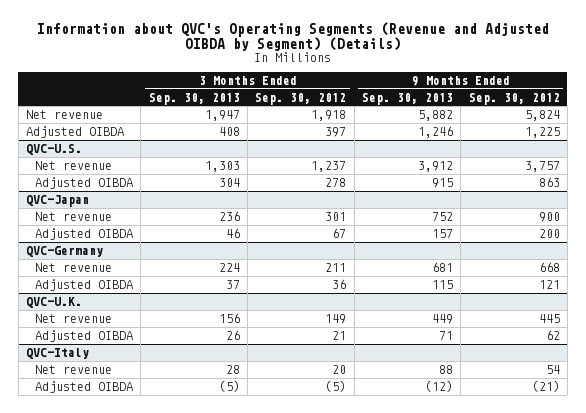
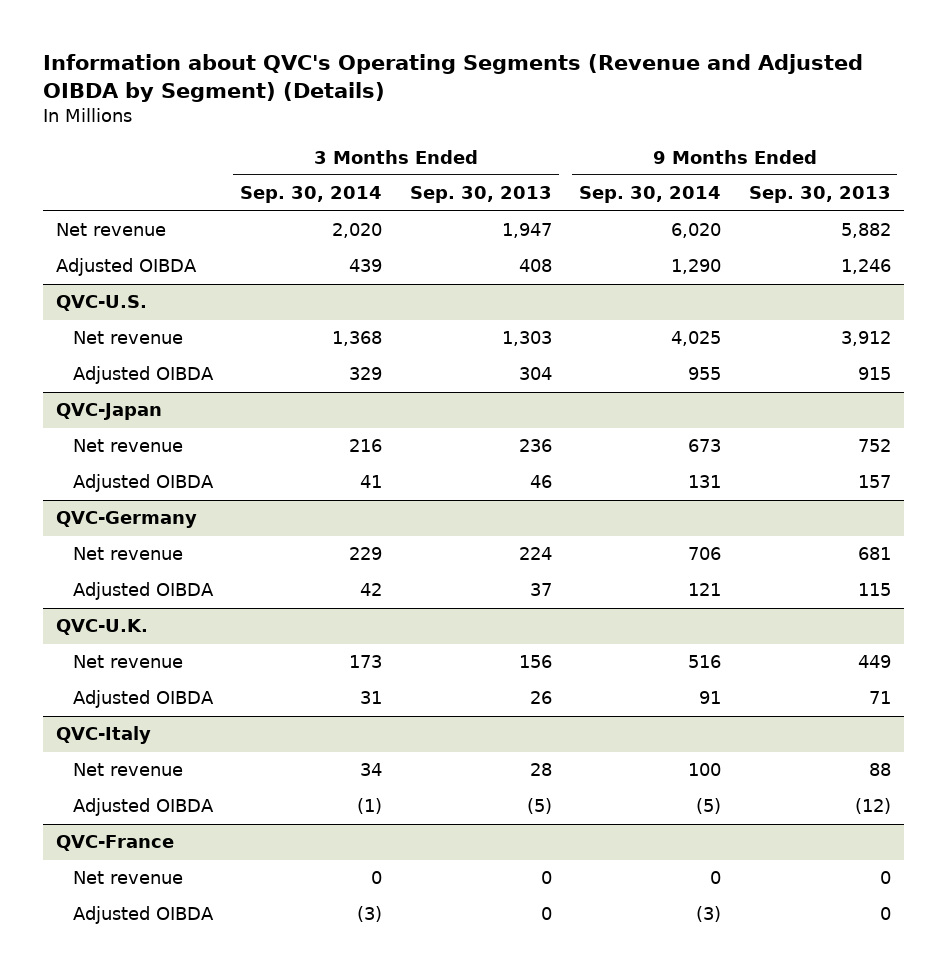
- | 3 Months Ended Sep. 30, 2013 | 3 Months Ended Sep. 30, 2012 | 9 Months Ended Sep. 30, 2013 | 9 Months Ended Sep. 30, 2012
+ | 3 Months Ended Sep. 30, 2014 | 3 Months Ended Sep. 30, 2013 | 9 Months Ended Sep. 30, 2014 | 9 Months Ended Sep. 30, 2013
+ QVC-France
+ Net revenue | 0 | 0 | 0 | 0
+ Adjusted OIBDA | (3) | 0 | (3) | 0

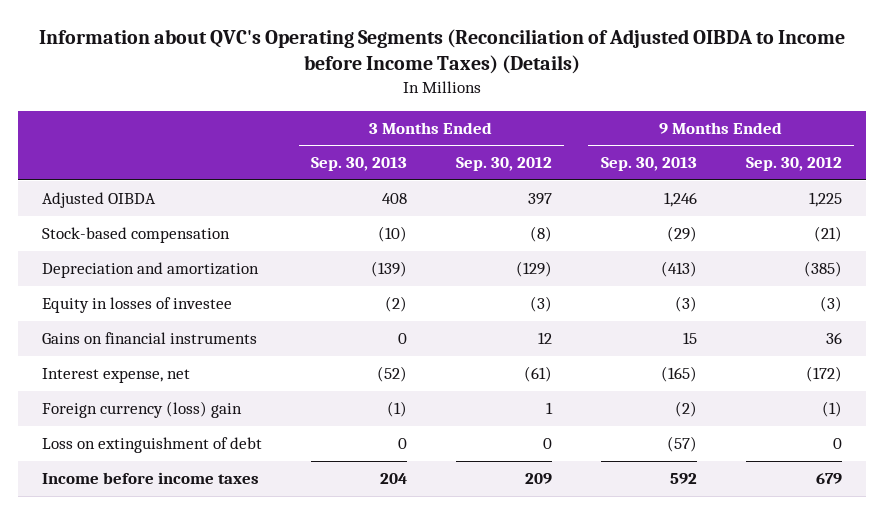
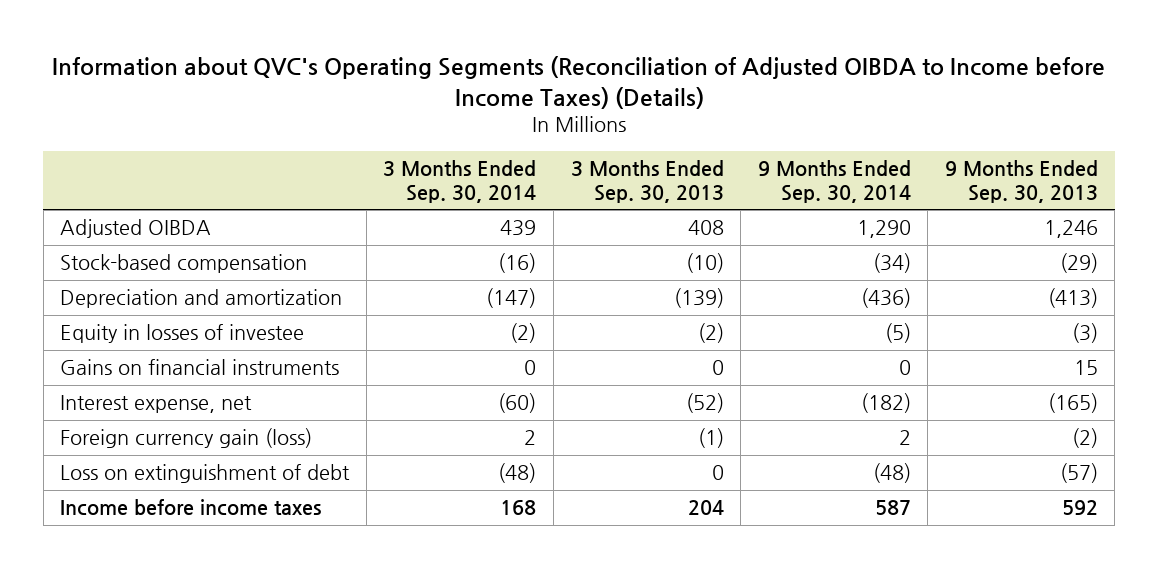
- | 3 Months Ended Sep. 30, 2013 | 3 Months Ended Sep. 30, 2012 | 9 Months Ended Sep. 30, 2013 | 9 Months Ended Sep. 30, 2012
+ | 3 Months Ended Sep. 30, 2014 | 3 Months Ended Sep. 30, 2013 | 9 Months Ended Sep. 30, 2014 | 9 Months Ended Sep. 30, 2013
- Foreign currency (loss) gain | (1) | 1 | (2) | (1)
+ Foreign currency gain (loss) | 2 | (1) | 2 | (2)

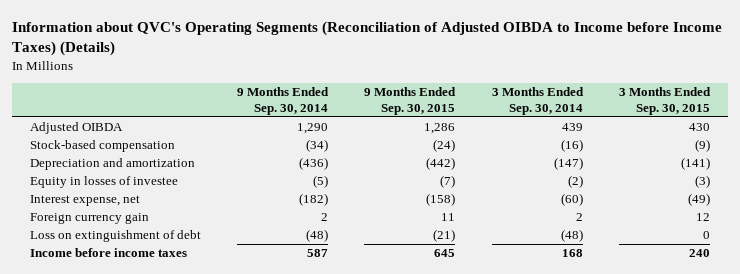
- | 3 Months Ended Sep. 30, 2014 | 3 Months Ended Sep. 30, 2013 | 9 Months Ended Sep. 30, 2014 | 9 Months Ended Sep. 30, 2013
+ | 9 Months Ended Sep. 30, 2014 | 9 Months Ended Sep. 30, 2015 | 3 Months Ended Sep. 30, 2014 | 3 Months Ended Sep. 30, 2015
- Gains on financial instruments | 0 | 0 | 0 | 15
- Foreign currency gain (loss) | 2 | (1) | 2 | (2)
+ Foreign currency gain | 2 | 11 | 2 | 12

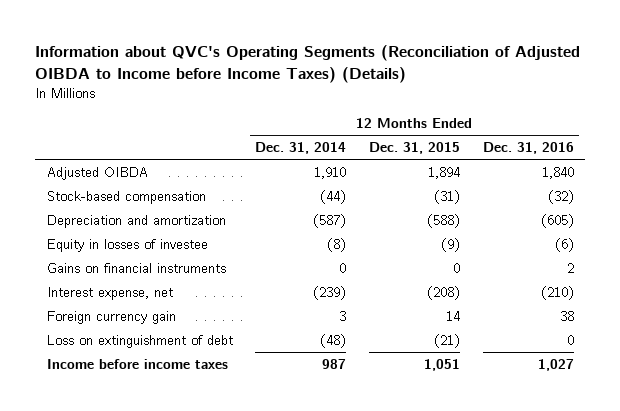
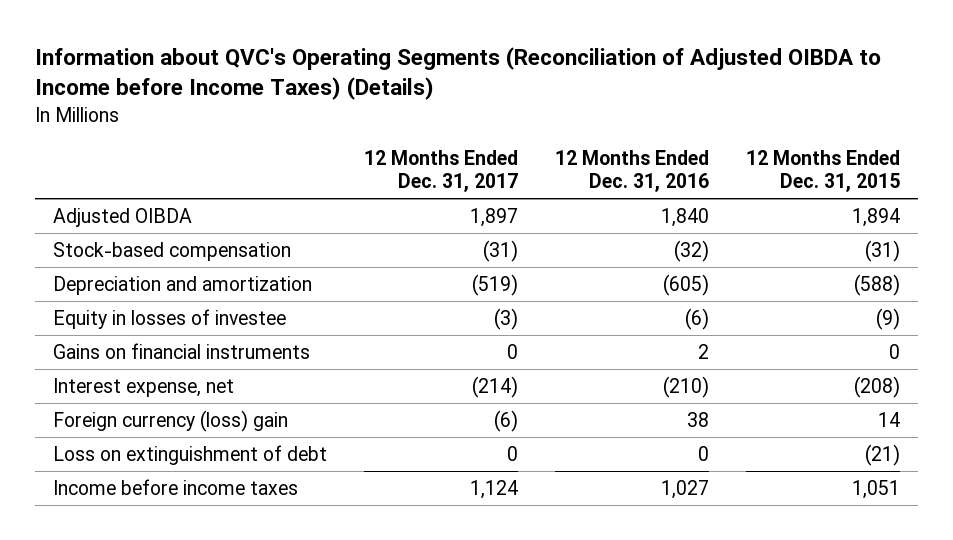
- | 12 Months Ended Dec. 31, 2014 | 12 Months Ended Dec. 31, 2015 | 12 Months Ended Dec. 31, 2016
+ | 12 Months Ended Dec. 31, 2017 | 12 Months Ended Dec. 31, 2016 | 12 Months Ended Dec. 31, 2015
- Foreign currency gain | 3 | 14 | 38
+ Foreign currency (loss) gain | (6) | 38 | 14

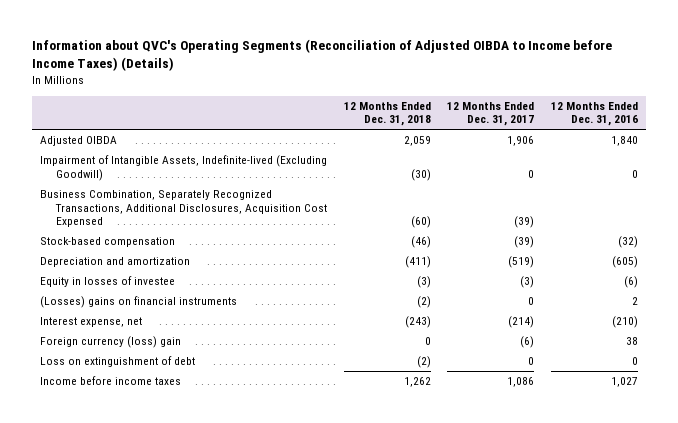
- | 12 Months Ended Dec. 31, 2017 | 12 Months Ended Dec. 31, 2016 | 12 Months Ended Dec. 31, 2015
+ | 12 Months Ended Dec. 31, 2018 | 12 Months Ended Dec. 31, 2017 | 12 Months Ended Dec. 31, 2016
- Adjusted OIBDA | 1,897 | 1,840 | 1,894
- Stock-based compensation | (31) | (32) | (31)
+ Adjusted OIBDA | 2,059 | 1,906 | 1,840
+ Impairment of Intangible Assets, Indefinite-lived (Excluding Goodwill) | (30) | 0 | 0
+ Business Combination, Separately Recognized Transactions, Additional Disclosures, Acquisition Cost Expensed | (60) | (39) |
+ Stock-based compensation | (46) | (39) | (32)
- Gains on financial instruments | 0 | 2 | 0
+ (Losses) gains on financial instruments | (2) | 0 | 2
- Income before income taxes | 1,124 | 1,027 | 1,051
+ Income before income taxes | 1,262 | 1,086 | 1,027

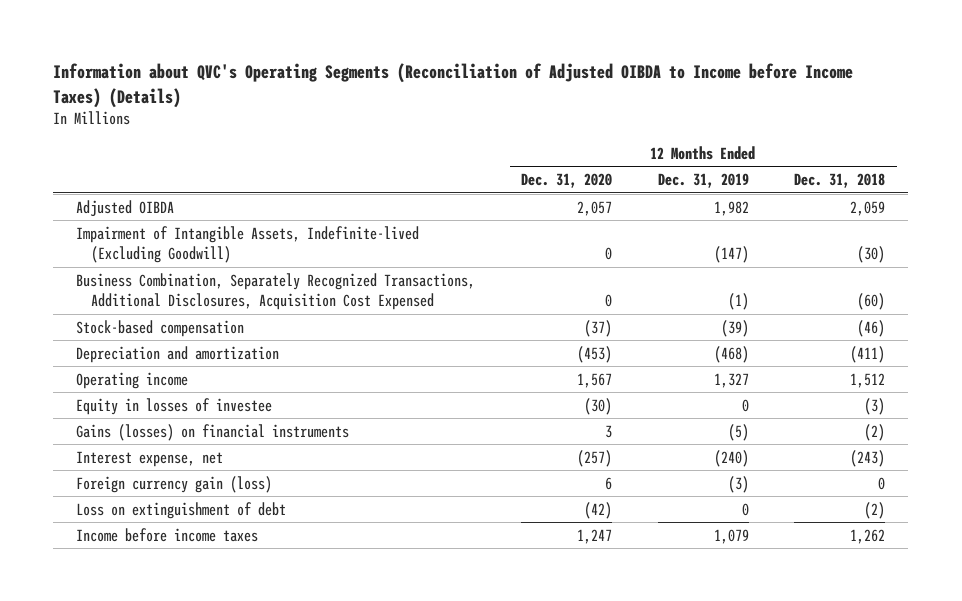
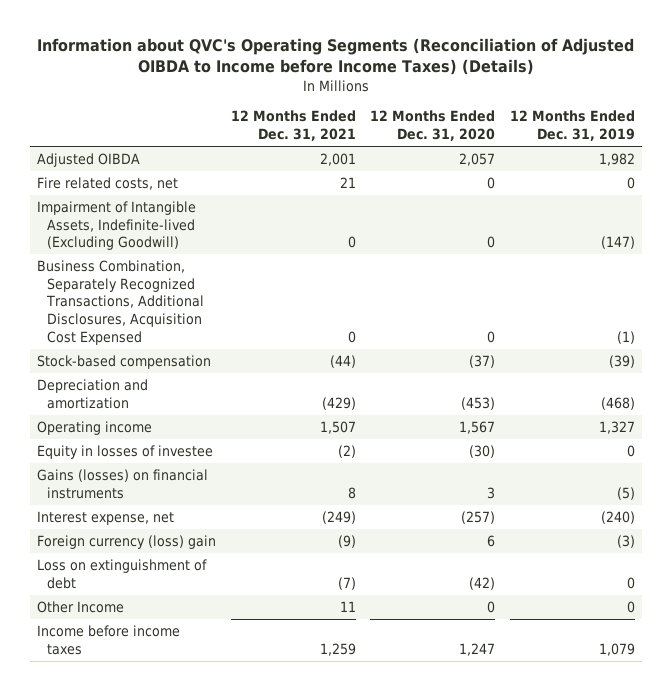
- | 12 Months Ended Dec. 31, 2020 | 12 Months Ended Dec. 31, 2019 | 12 Months Ended Dec. 31, 2018
+ | 12 Months Ended Dec. 31, 2021 | 12 Months Ended Dec. 31, 2020 | 12 Months Ended Dec. 31, 2019
+ Fire related costs, net | 21 | 0 | 0
- Foreign currency gain (loss) | 6 | (3) | 0
+ Foreign currency (loss) gain | (9) | 6 | (3)
+ Other Income | 11 | 0 | 0

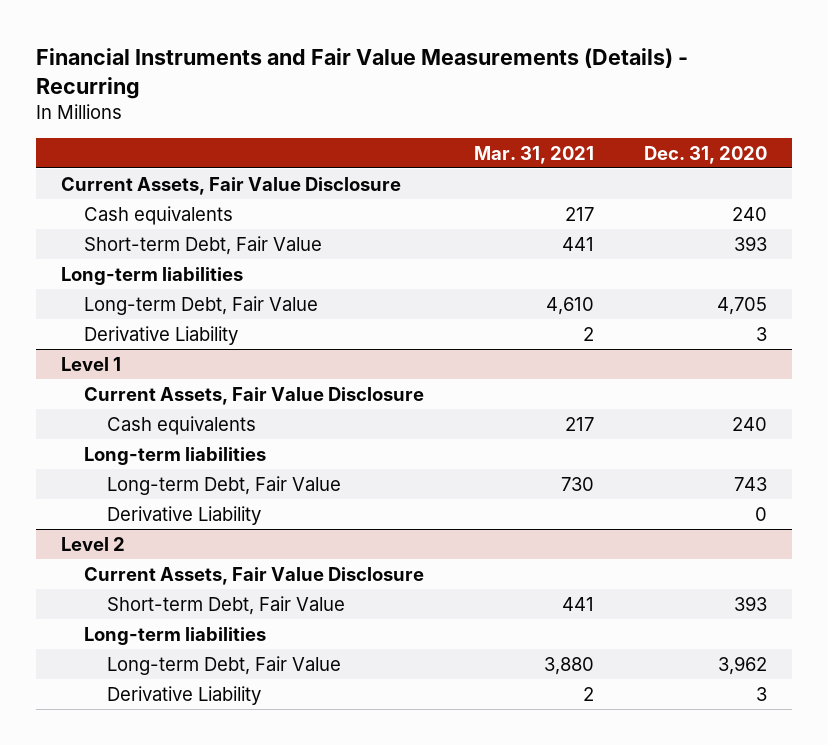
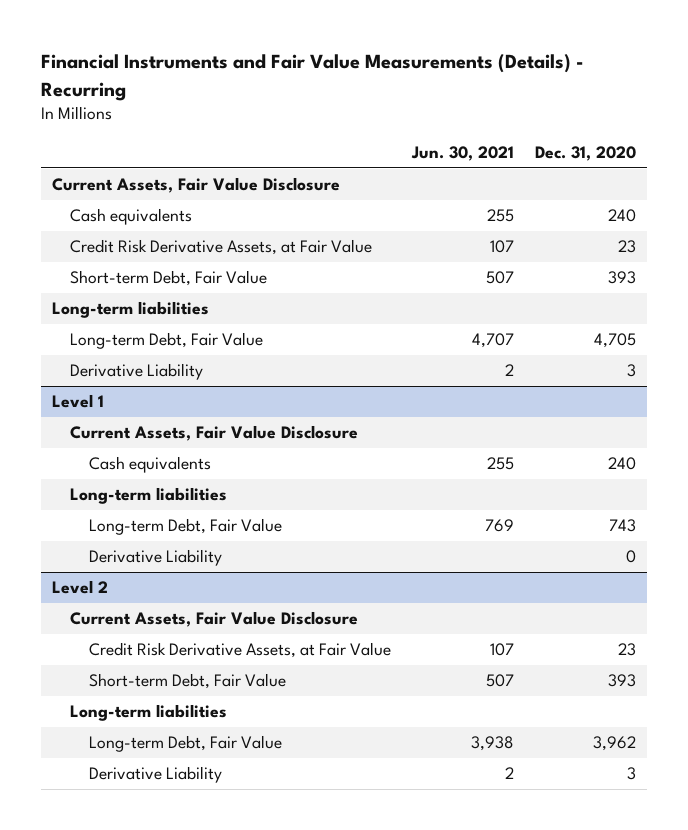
- | Mar. 31, 2021 | Dec. 31, 2020
+ | Jun. 30, 2021 | Dec. 31, 2020
+ Credit Risk Derivative Assets, at Fair Value | 107 | 23
@ Level 2
+ Credit Risk Derivative Assets, at Fair Value | 107 | 23

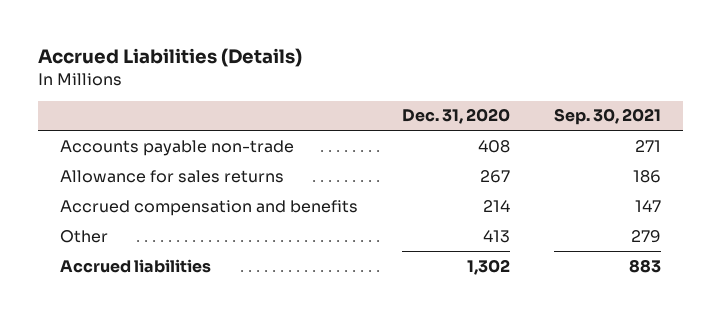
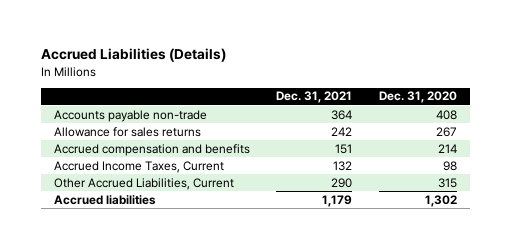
- | Dec. 31, 2020 | Sep. 30, 2021
+ | Dec. 31, 2021 | Dec. 31, 2020
- Other | 413 | 279
+ Accrued Income Taxes, Current | 132 | 98
+ Other Accrued Liabilities, Current | 290 | 315

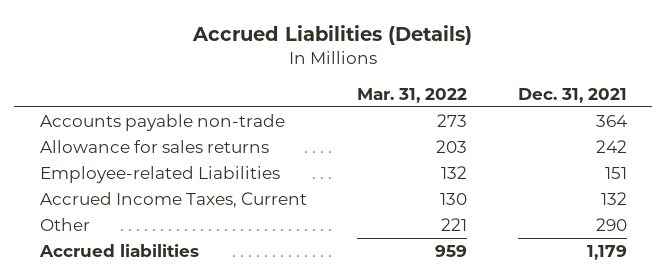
- | Dec. 31, 2021 | Dec. 31, 2020
+ | Mar. 31, 2022 | Dec. 31, 2021
- Accrued compensation and benefits | 151 | 214
+ Employee-related Liabilities | 132 | 151
- Other Accrued Liabilities, Current | 290 | 315
+ Other | 221 | 290

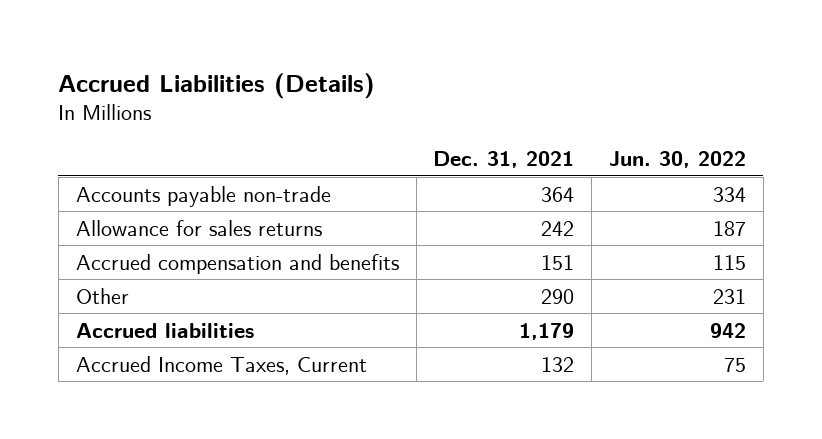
- | Mar. 31, 2022 | Dec. 31, 2021
+ | Dec. 31, 2021 | Jun. 30, 2022
- Employee-related Liabilities | 132 | 151
+ Accrued compensation and benefits | 151 | 115
moved down: Accrued Income Taxes, Current | 132 | 75

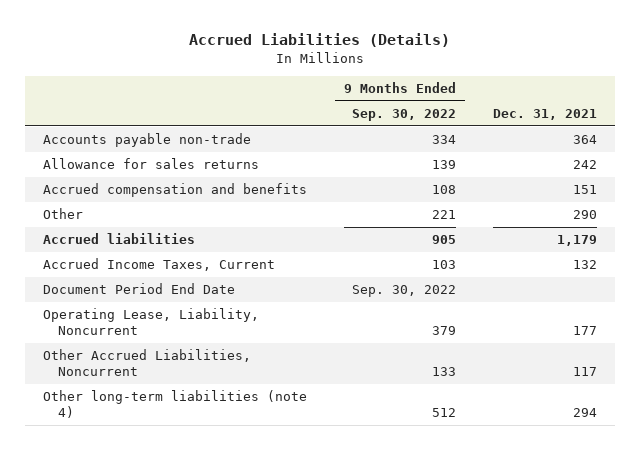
- | Dec. 31, 2021 | Jun. 30, 2022
+ | 9 Months Ended Sep. 30, 2022 | Dec. 31, 2021
+ Document Period End Date | Sep. 30, 2022 |
+ Operating Lease, Liability, Noncurrent | 379 | 177
+ Other Accrued Liabilities, Noncurrent | 133 | 117
+ Other long-term liabilities (note 4) | 512 | 294

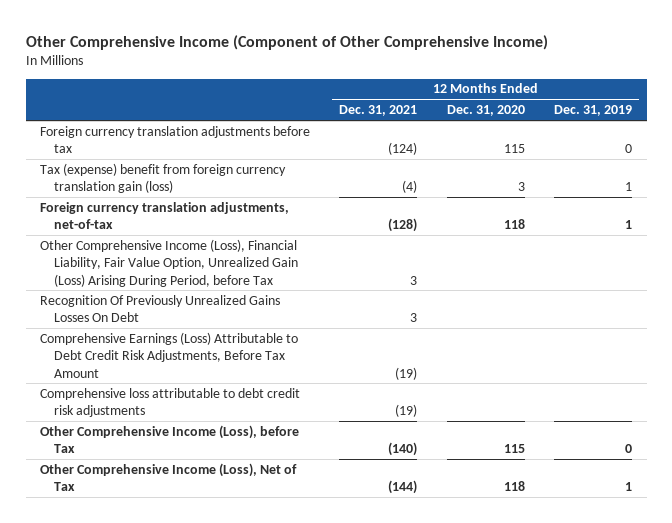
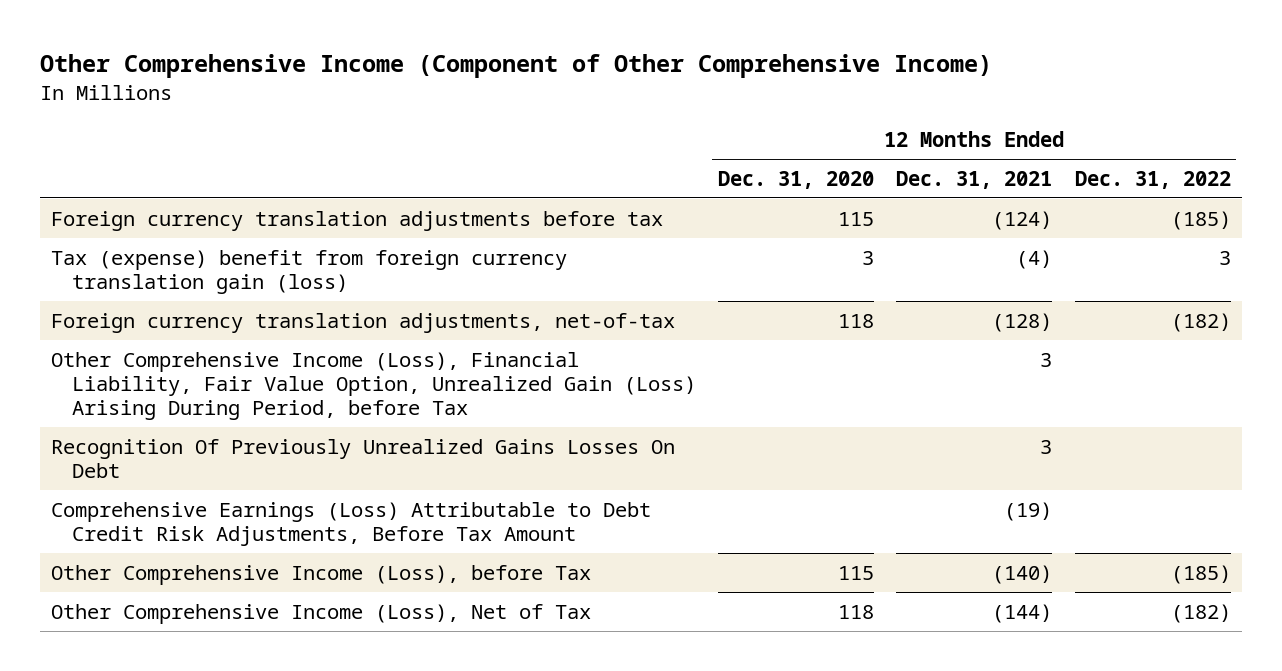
- | 12 Months Ended Dec. 31, 2021 | 12 Months Ended Dec. 31, 2020 | 12 Months Ended Dec. 31, 2019
+ | 12 Months Ended Dec. 31, 2020 | 12 Months Ended Dec. 31, 2021 | 12 Months Ended Dec. 31, 2022
- Comprehensive loss attributable to debt credit risk adjustments | (19) | |

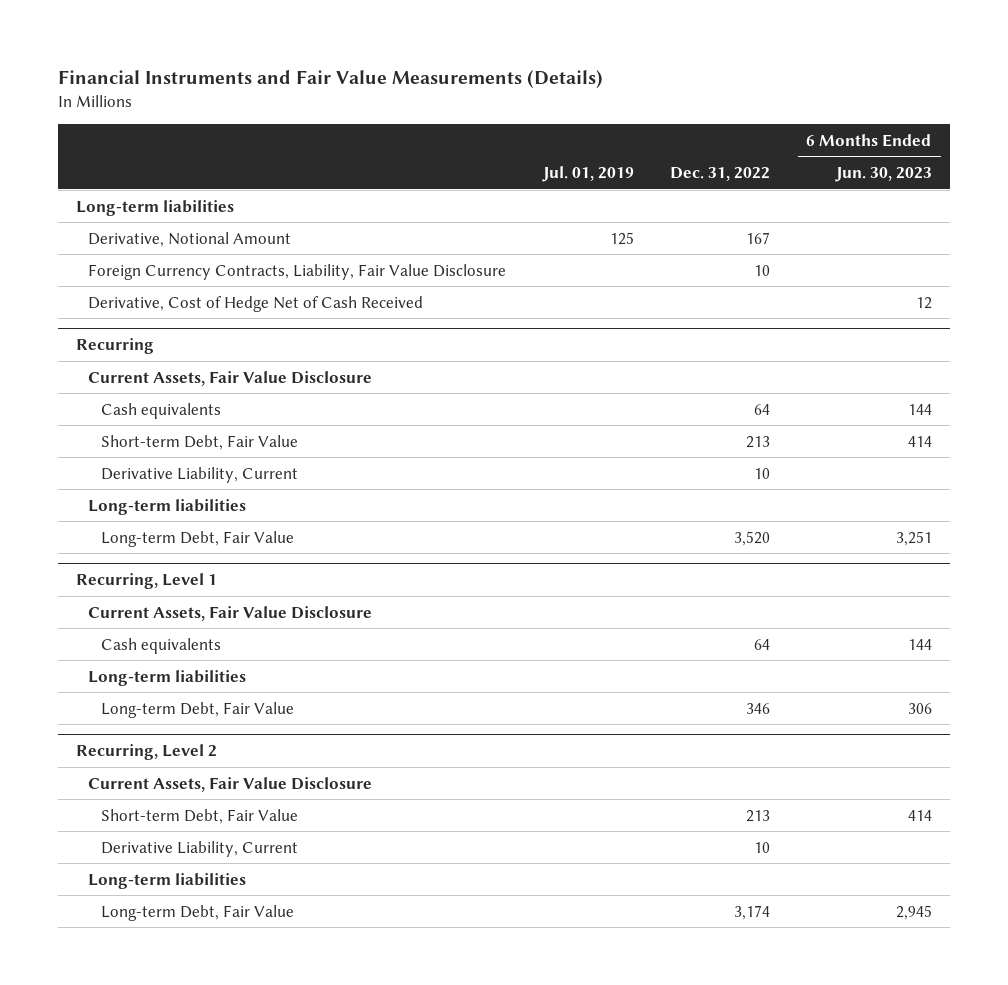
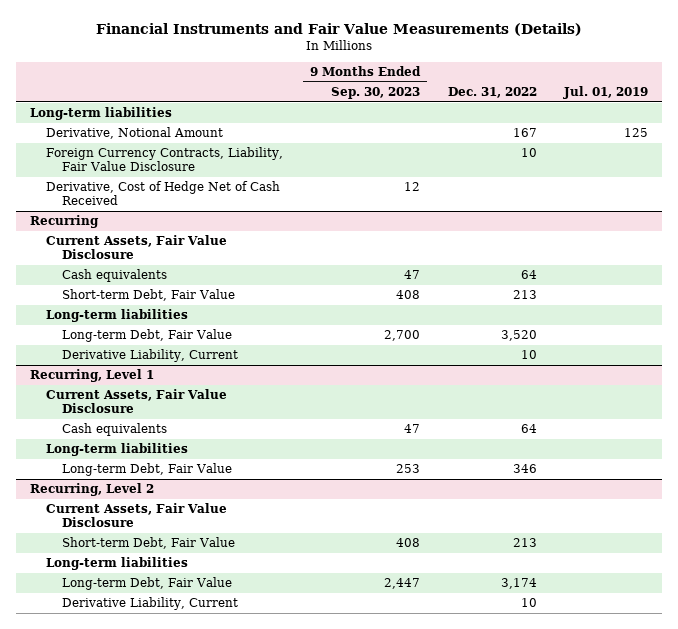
- | Jul. 01, 2019 | Dec. 31, 2022 | 6 Months Ended Jun. 30, 2023
+ | 9 Months Ended Sep. 30, 2023 | Dec. 31, 2022 | Jul. 01, 2019
@ Recurring
moved down: Derivative Liability, Current | | 10 |
@ Recurring, Level 2
moved down: Derivative Liability, Current | | 10 |

